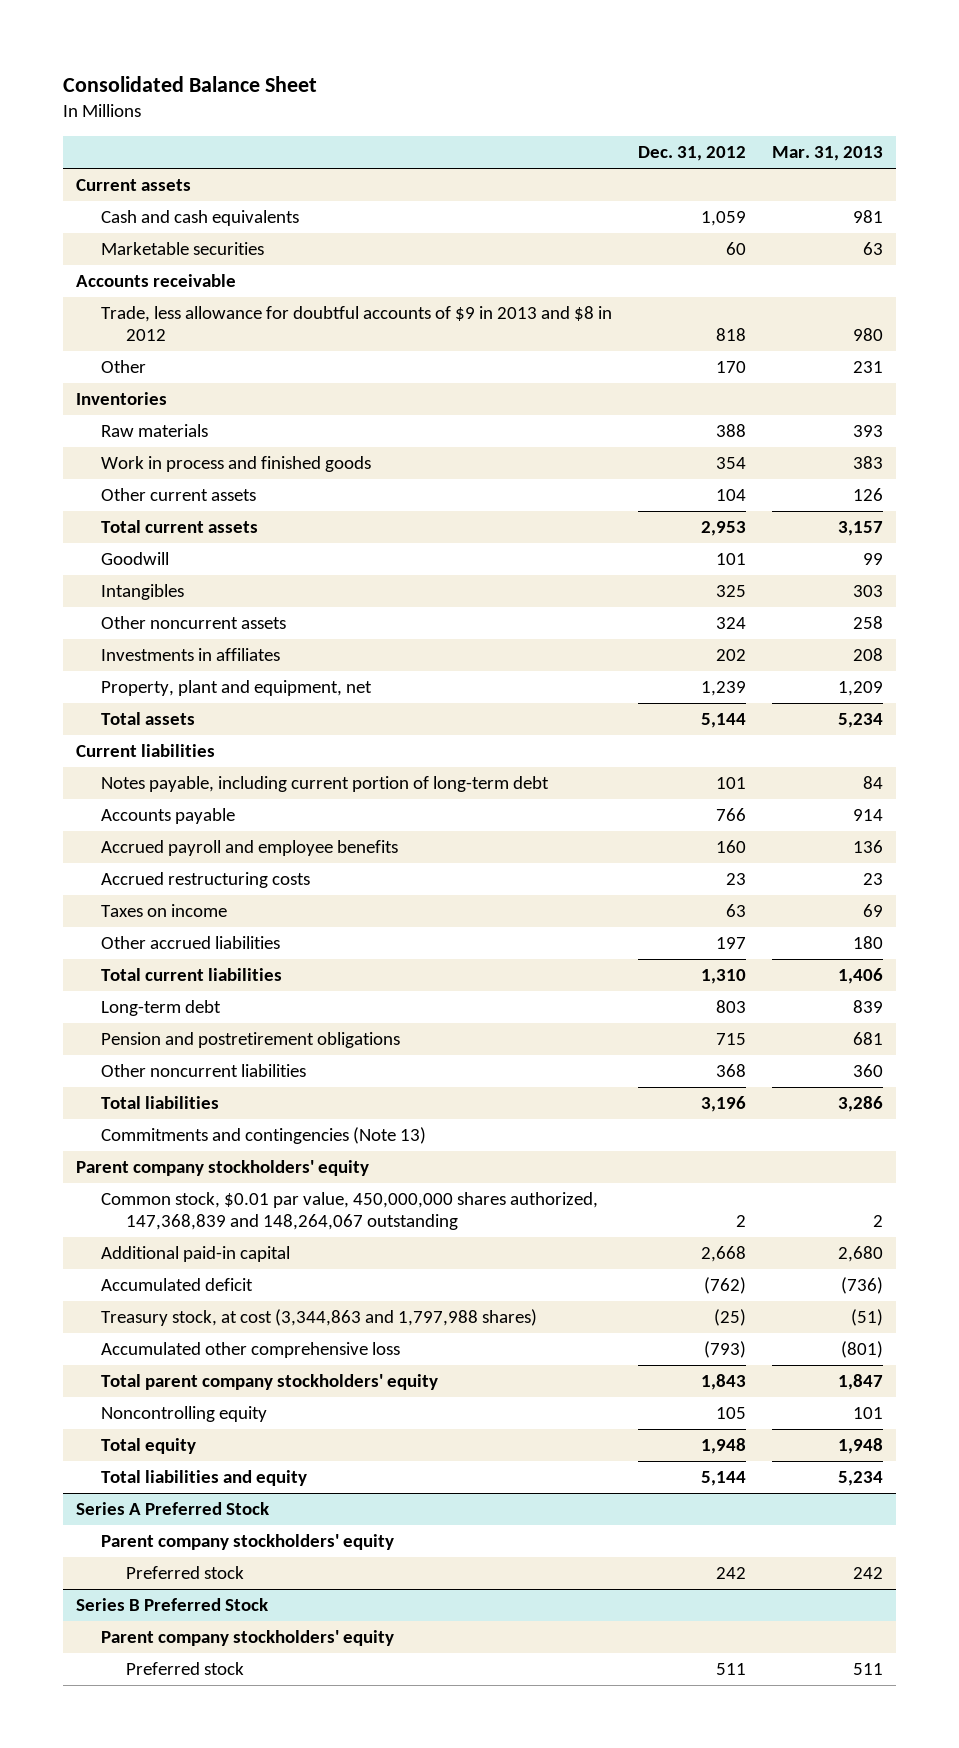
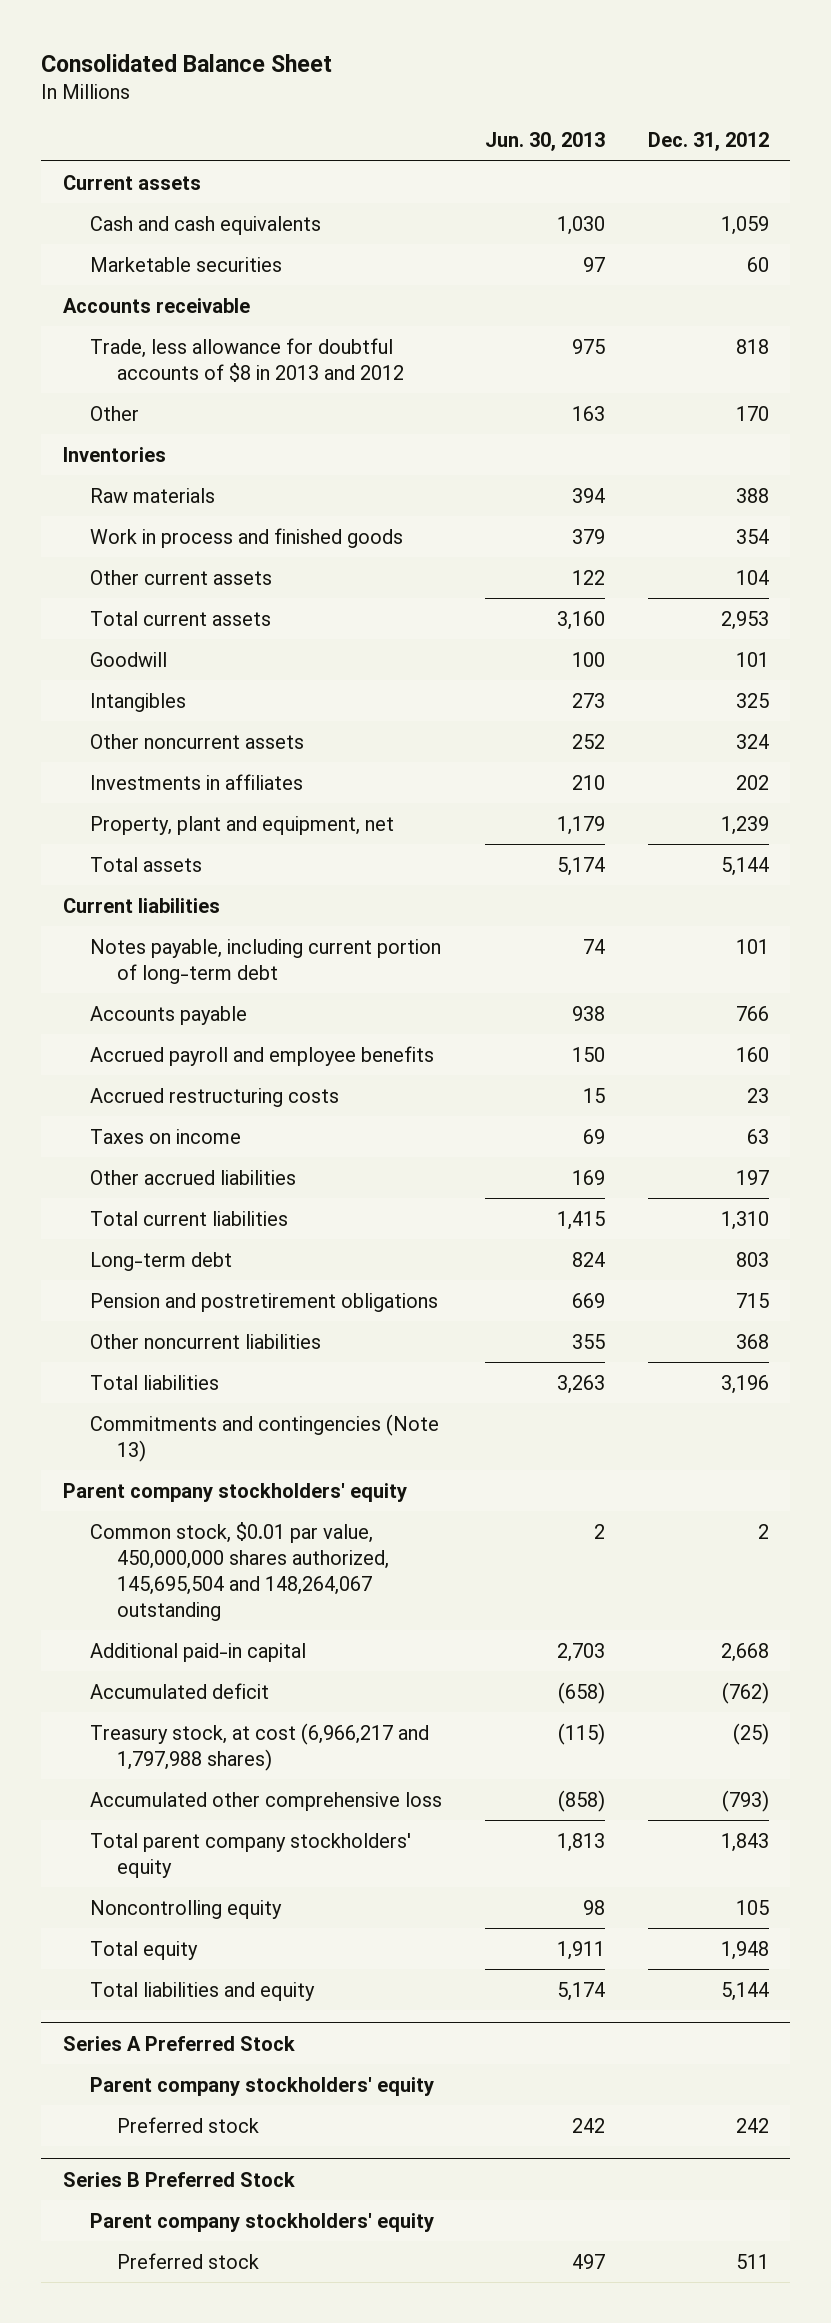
- | Dec. 31, 2012 | Mar. 31, 2013
+ | Jun. 30, 2013 | Dec. 31, 2012
- Trade, less allowance for doubtful accounts of $9 in 2013 and $8 in 2012 | 818 | 980
+ Trade, less allowance for doubtful accounts of $8 in 2013 and 2012 | 975 | 818
- Common stock, $0.01 par value, 450,000,000 shares authorized, 147,368,839 and 148,264,067 outstanding | 2 | 2
+ Common stock, $0.01 par value, 450,000,000 shares authorized, 145,695,504 and 148,264,067 outstanding | 2 | 2
- Treasury stock, at cost (3,344,863 and 1,797,988 shares) | (25) | (51)
+ Treasury stock, at cost (6,966,217 and 1,797,988 shares) | (115) | (25)

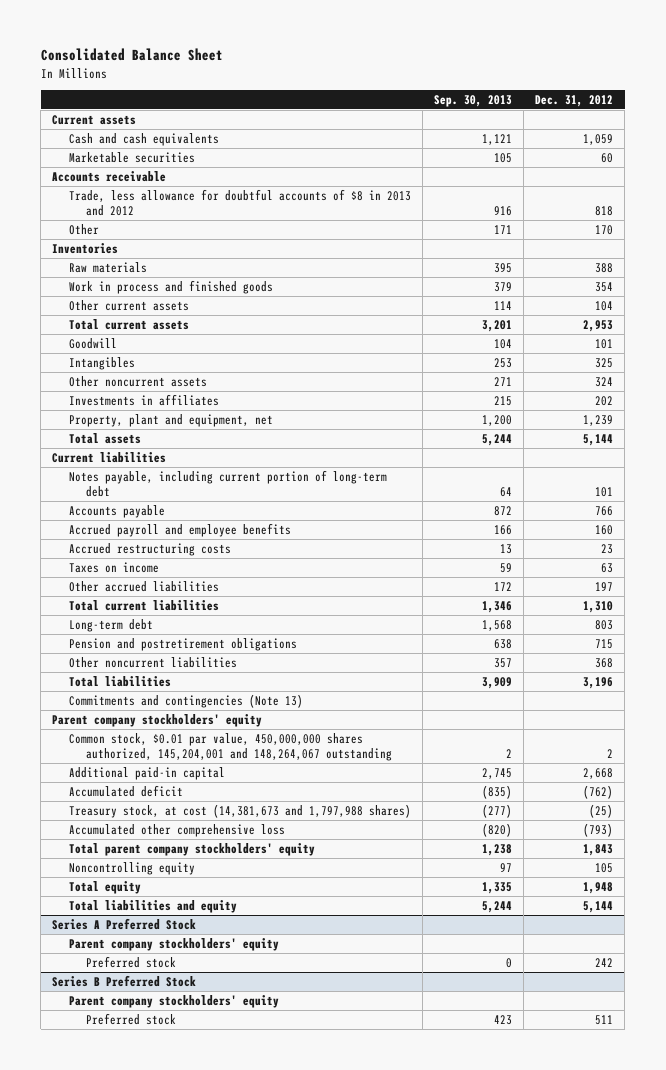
- | Jun. 30, 2013 | Dec. 31, 2012
+ | Sep. 30, 2013 | Dec. 31, 2012
- Common stock, $0.01 par value, 450,000,000 shares authorized, 145,695,504 and 148,264,067 outstanding | 2 | 2
+ Common stock, $0.01 par value, 450,000,000 shares authorized, 145,204,001 and 148,264,067 outstanding | 2 | 2
- Treasury stock, at cost (6,966,217 and 1,797,988 shares) | (115) | (25)
+ Treasury stock, at cost (14,381,673 and 1,797,988 shares) | (277) | (25)

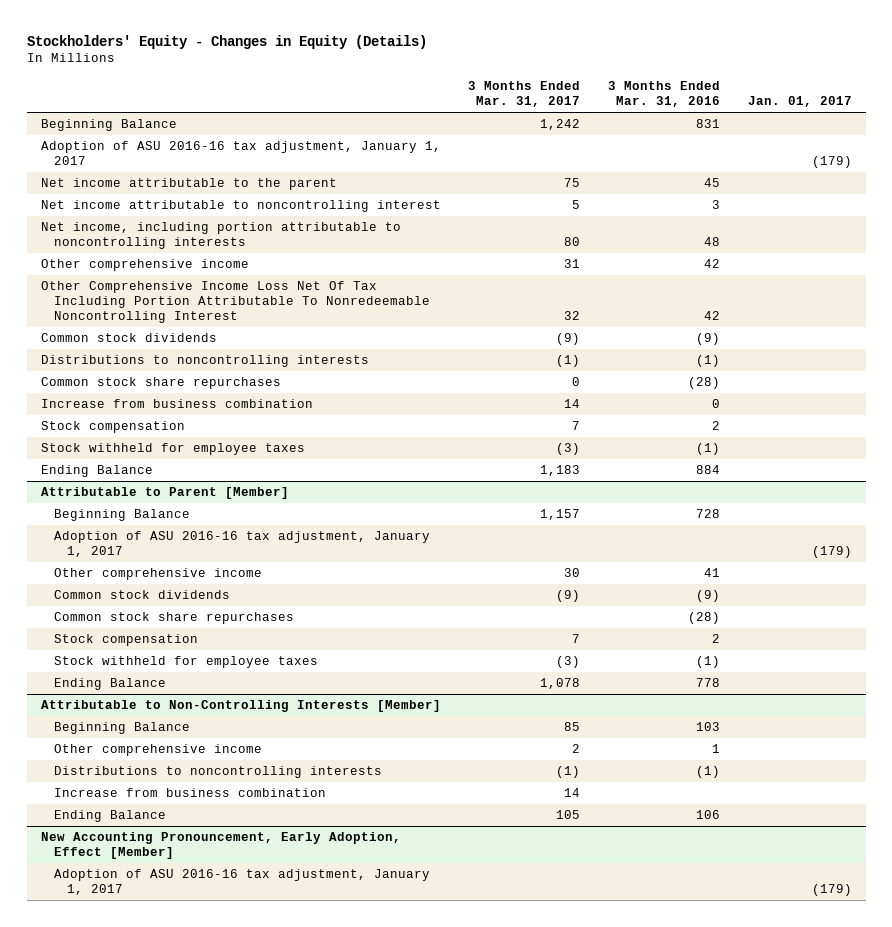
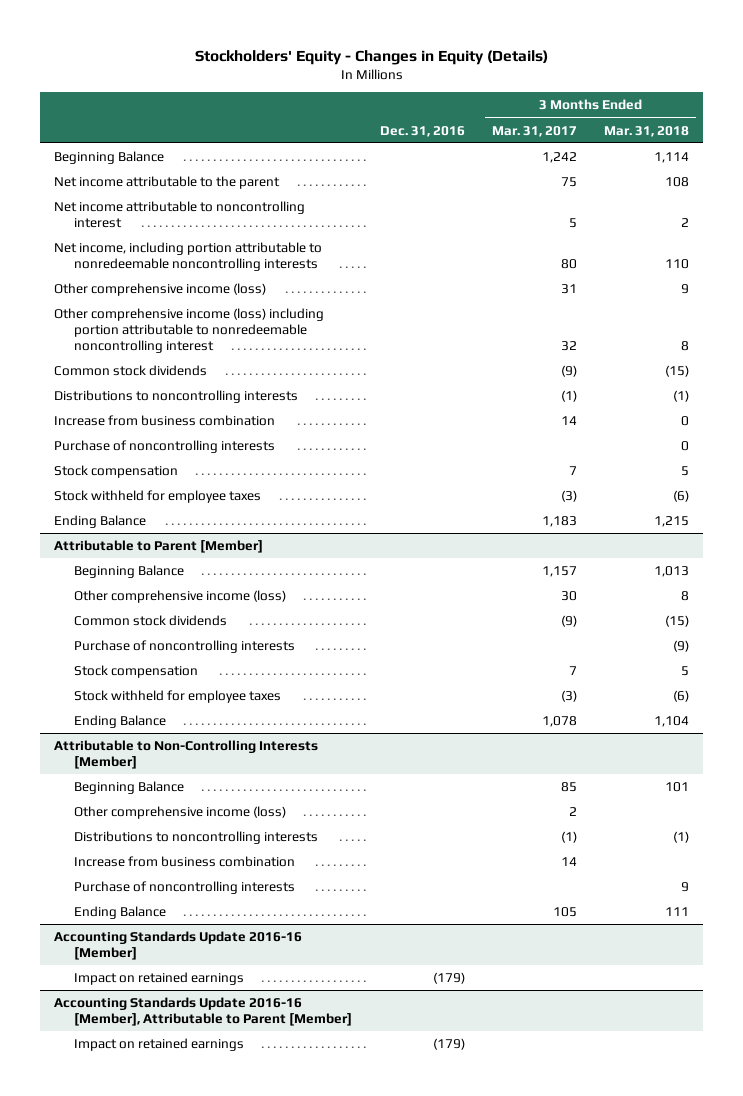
- | 3 Months Ended Mar. 31, 2017 | 3 Months Ended Mar. 31, 2016 | Jan. 01, 2017
+ | Dec. 31, 2016 | 3 Months Ended Mar. 31, 2017 | 3 Months Ended Mar. 31, 2018
- Adoption of ASU 2016-16 tax adjustment, January 1, 2017 | | | (179)
- Net income, including portion attributable to noncontrolling interests | 80 | 48 |
- Other comprehensive income | 31 | 42 |
- Other Comprehensive Income Loss Net Of Tax Including Portion Attributable To Nonredeemable Noncontrolling Interest | 32 | 42 |
+ Net income, including portion attributable to nonredeemable noncontrolling interests | | 80 | 110
+ Other comprehensive income (loss) | | 31 | 9
+ Other comprehensive income (loss) including portion attributable to nonredeemable noncontrolling interest | | 32 | 8
- Common stock share repurchases | 0 | (28) |
+ Purchase of noncontrolling interests | | | 0
@ Attributable to Parent [Member]
- Adoption of ASU 2016-16 tax adjustment, January 1, 2017 | | | (179)
- Other comprehensive income | 30 | 41 |
+ Other comprehensive income (loss) | | 30 | 8
- Common stock share repurchases | | (28) |
+ Purchase of noncontrolling interests | | | (9)
@ Attributable to Non-Controlling Interests [Member]
- Other comprehensive income | 2 | 1 |
+ Other comprehensive income (loss) | | 2 |
+ Purchase of noncontrolling interests | | | 9
- New Accounting Pronouncement, Early Adoption, Effect [Member]
- Adoption of ASU 2016-16 tax adjustment, January 1, 2017 | | | (179)
+ Accounting Standards Update 2016-16 [Member]
+ Impact on retained earnings | (179) | |
+ Accounting Standards Update 2016-16 [Member], Attributable to Parent [Member]
+ Impact on retained earnings | (179) | |

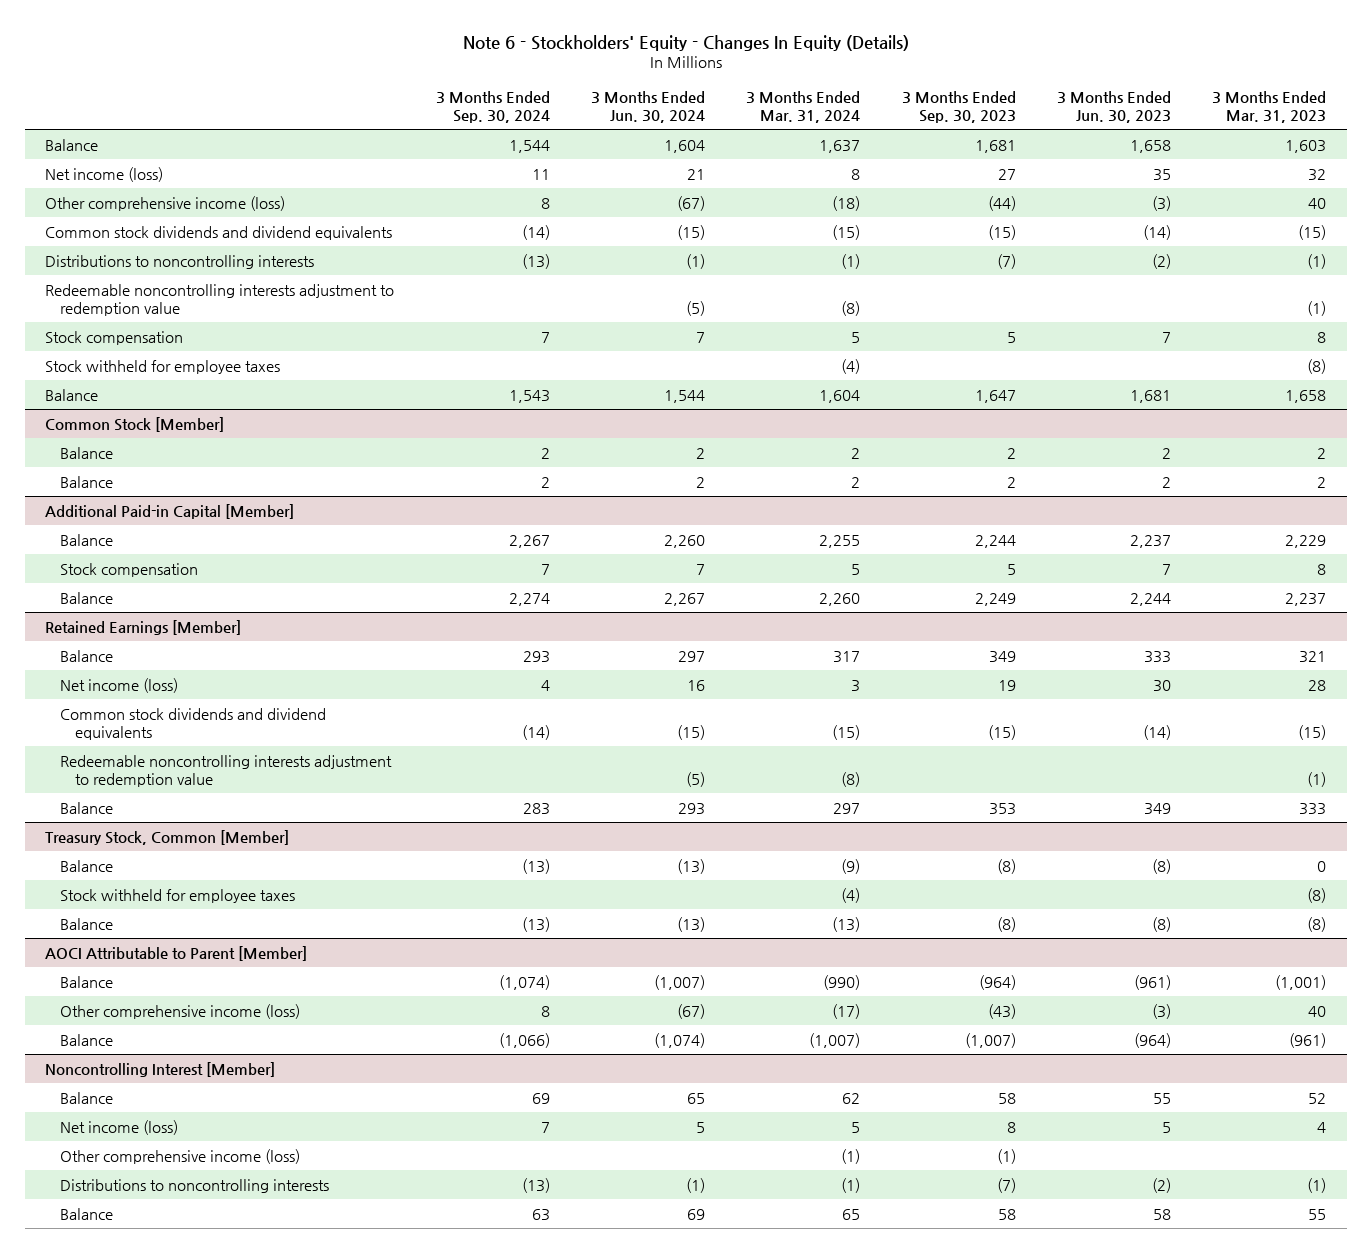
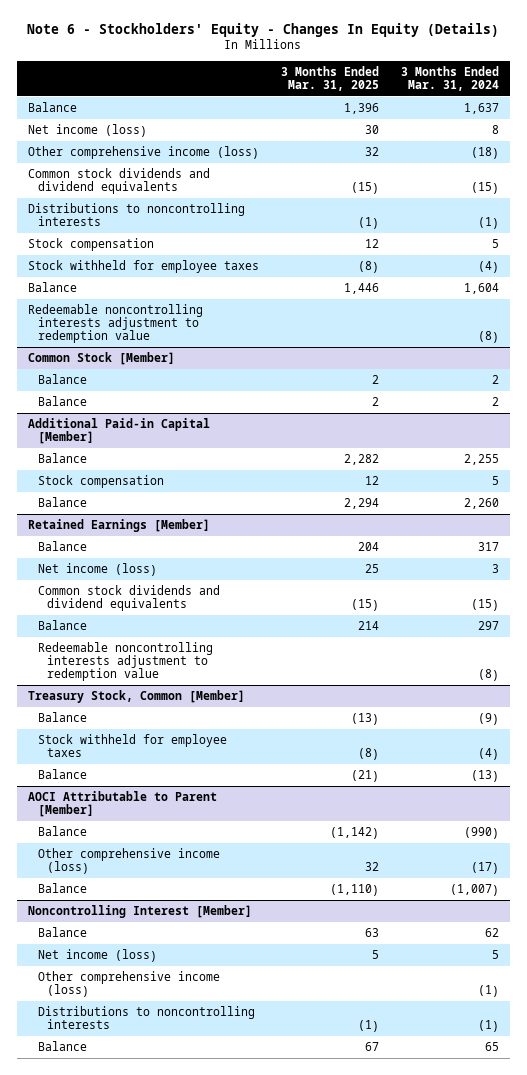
- | 3 Months Ended Sep. 30, 2024 | 3 Months Ended Jun. 30, 2024 | 3 Months Ended Mar. 31, 2024 | 3 Months Ended Sep. 30, 2023 | 3 Months Ended Jun. 30, 2023 | 3 Months Ended Mar. 31, 2023
+ | 3 Months Ended Mar. 31, 2025 | 3 Months Ended Mar. 31, 2024
moved down: Redeemable noncontrolling interests adjustment to redemption value | | (8)
@ Retained Earnings [Member]
moved down: Redeemable noncontrolling interests adjustment to redemption value | | (8)

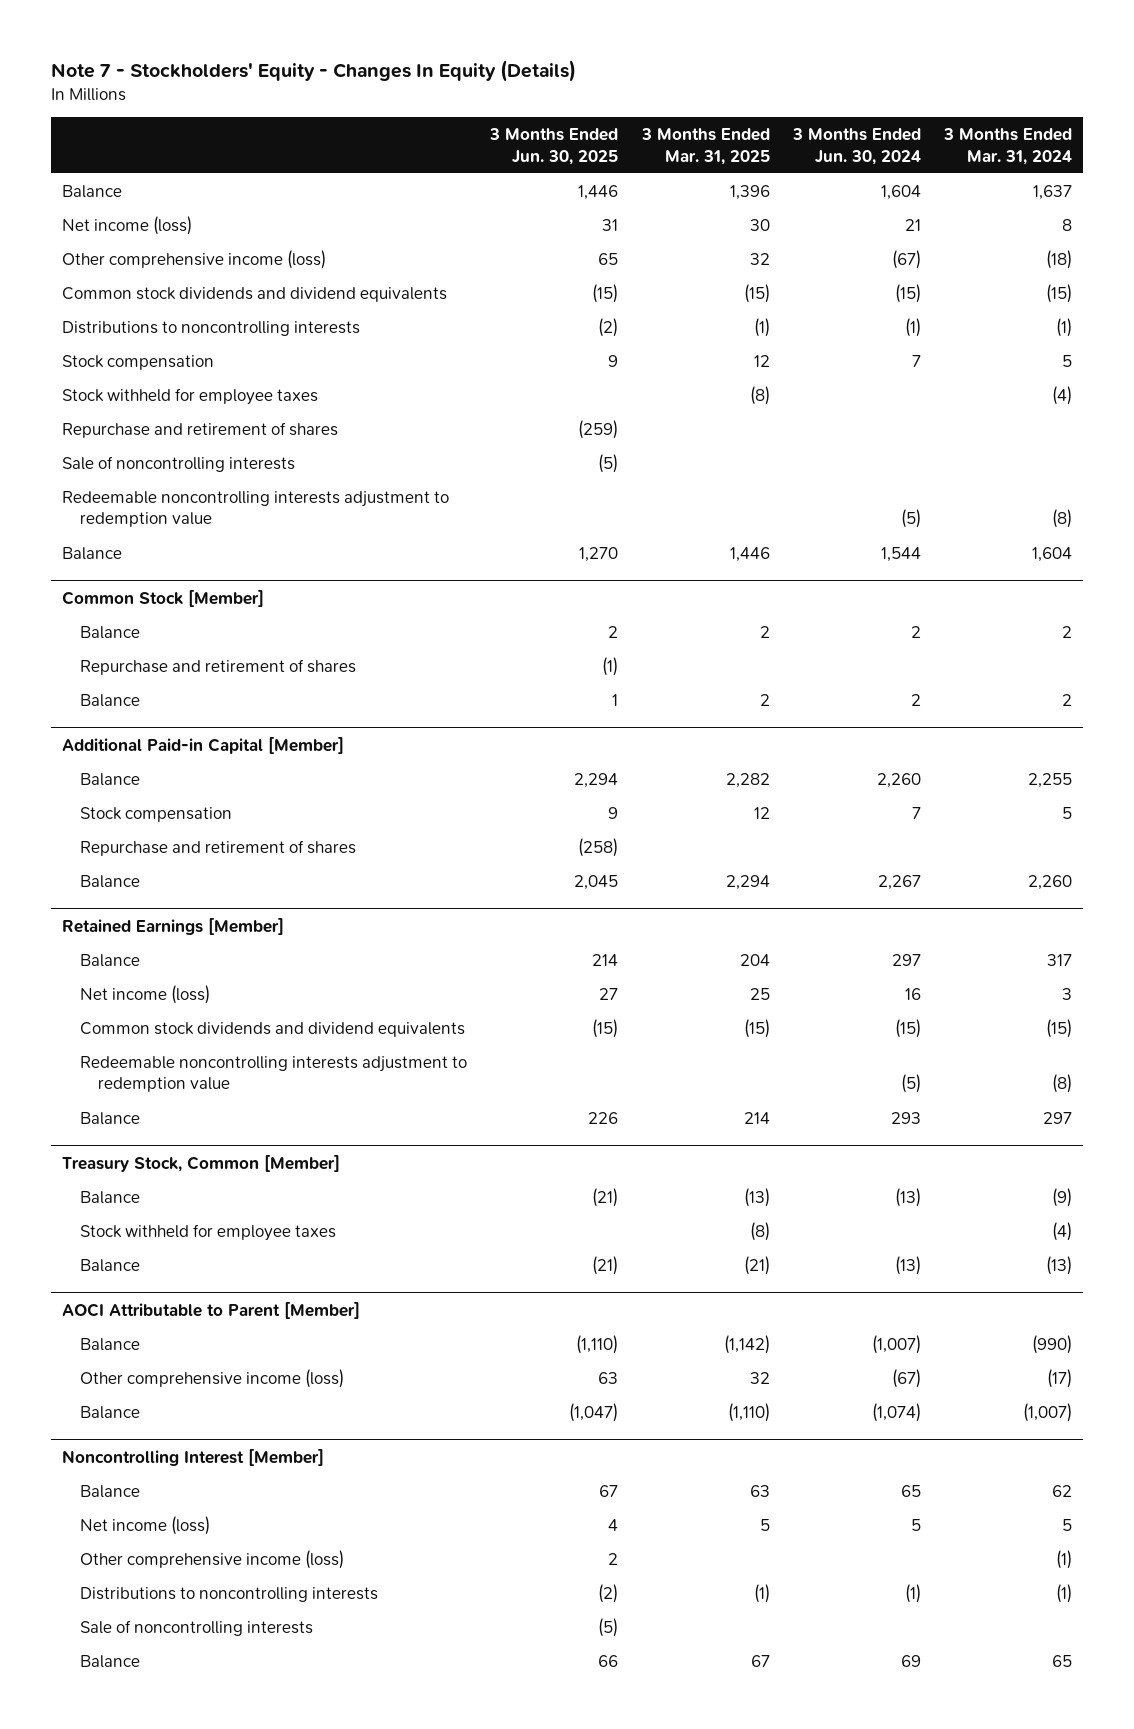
- Note 6 - Stockholders' Equity - Changes In Equity (Details)
+ Note 7 - Stockholders' Equity - Changes In Equity (Details)
- | 3 Months Ended Mar. 31, 2025 | 3 Months Ended Mar. 31, 2024
+ | 3 Months Ended Jun. 30, 2025 | 3 Months Ended Mar. 31, 2025 | 3 Months Ended Jun. 30, 2024 | 3 Months Ended Mar. 31, 2024
+ Repurchase and retirement of shares | (259) | | |
+ Sale of noncontrolling interests | (5) | | |
moved down: Balance | 1,270 | 1,446 | 1,544 | 1,604
@ Common Stock [Member]
+ Repurchase and retirement of shares | (1) | | |
@ Additional Paid-in Capital [Member]
+ Repurchase and retirement of shares | (258) | | |
@ Retained Earnings [Member]
moved down: Balance | 226 | 214 | 293 | 297
@ Noncontrolling Interest [Member]
+ Sale of noncontrolling interests | (5) | | |

